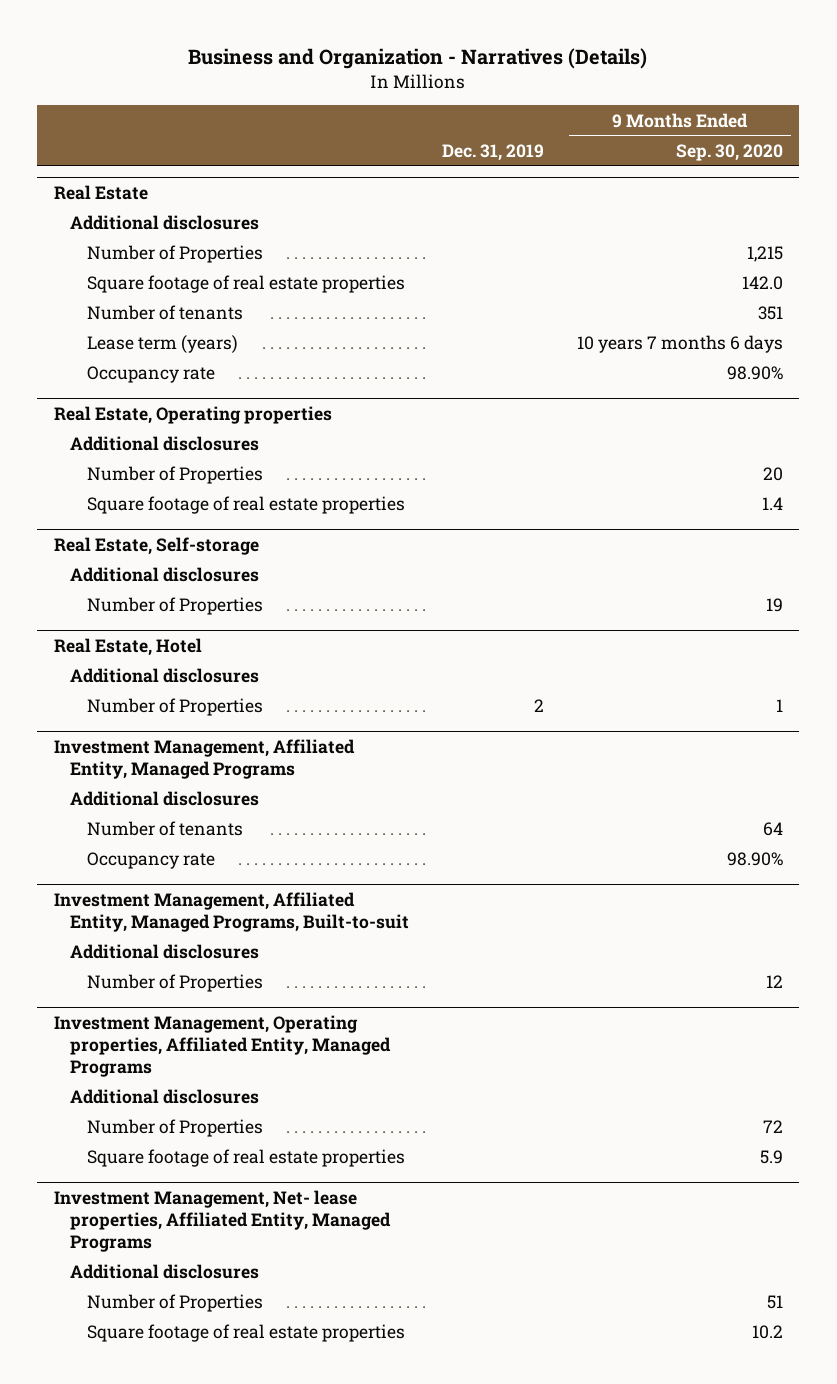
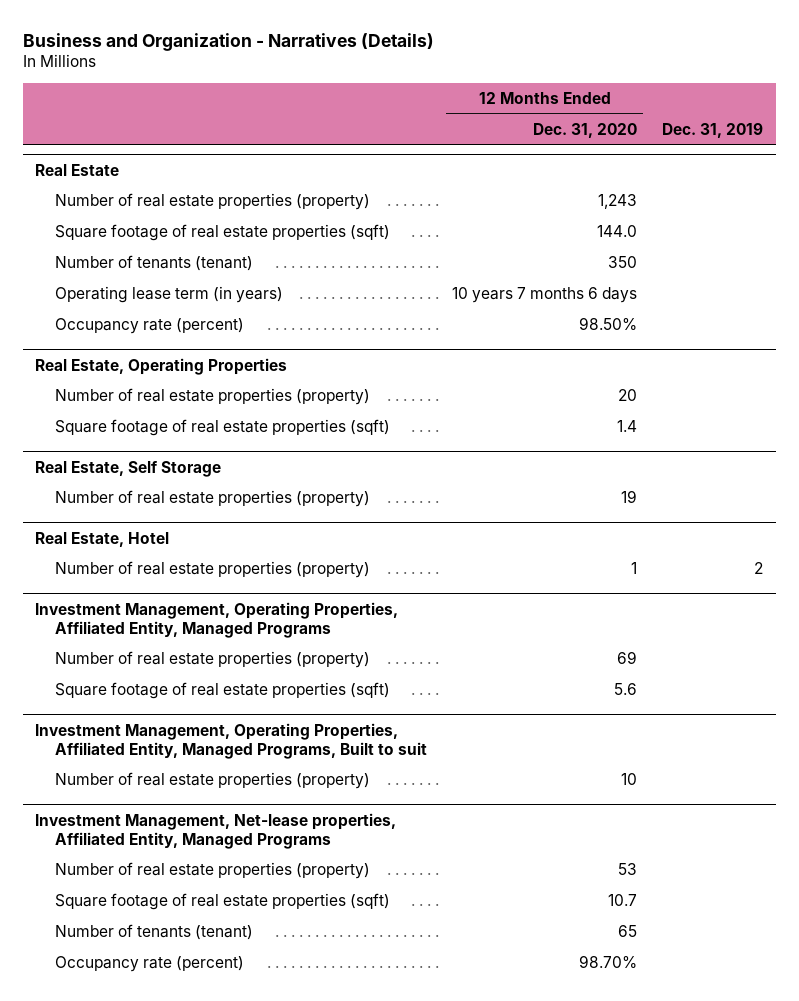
- | Dec. 31, 2019 | 9 Months Ended Sep. 30, 2020
+ | 12 Months Ended Dec. 31, 2020 | Dec. 31, 2019
@ Real Estate
- Additional disclosures
- Number of Properties | | 1,215
- Square footage of real estate properties | | 142.0
- Number of tenants | | 351
- Lease term (years) | | 10 years 7 months 6 days
- Occupancy rate | | 98.90%
- Real Estate, Operating properties
- Additional disclosures
- Number of Properties | | 20
- Square footage of real estate properties | | 1.4
- Real Estate, Self-storage
- Additional disclosures
- Number of Properties | | 19
@ Real Estate
+ Number of real estate properties (property) | 1,243 |
+ Square footage of real estate properties (sqft) | 144.0 |
+ Number of tenants (tenant) | 350 |
+ Operating lease term (in years) | 10 years 7 months 6 days |
+ Occupancy rate (percent) | 98.50% |
+ Real Estate, Operating Properties
+ Number of real estate properties (property) | 20 |
+ Square footage of real estate properties (sqft) | 1.4 |
+ Real Estate, Self Storage
+ Number of real estate properties (property) | 19 |
@ Real Estate, Hotel
- Additional disclosures
- Number of Properties | 2 | 1
- Investment Management, Affiliated Entity, Managed Programs
- Additional disclosures
- Number of tenants | | 64
- Occupancy rate | | 98.90%
- Investment Management, Affiliated Entity, Managed Programs, Built-to-suit
- Additional disclosures
- Number of Properties | | 12
- Investment Management, Operating properties, Affiliated Entity, Managed Programs
- Additional disclosures
- Number of Properties | | 72
- Square footage of real estate properties | | 5.9
- Investment Management, Net- lease properties, Affiliated Entity, Managed Programs
- Additional disclosures
- Number of Properties | | 51
- Square footage of real estate properties | | 10.2
@ Real Estate, Hotel
+ Number of real estate properties (property) | 1 | 2
+ Investment Management, Operating Properties, Affiliated Entity, Managed Programs
+ Number of real estate properties (property) | 69 |
+ Square footage of real estate properties (sqft) | 5.6 |
+ Investment Management, Operating Properties, Affiliated Entity, Managed Programs, Built to suit
+ Number of real estate properties (property) | 10 |
+ Investment Management, Net-lease properties, Affiliated Entity, Managed Programs
+ Number of real estate properties (property) | 53 |
+ Square footage of real estate properties (sqft) | 10.7 |
+ Number of tenants (tenant) | 65 |
+ Occupancy rate (percent) | 98.70% |

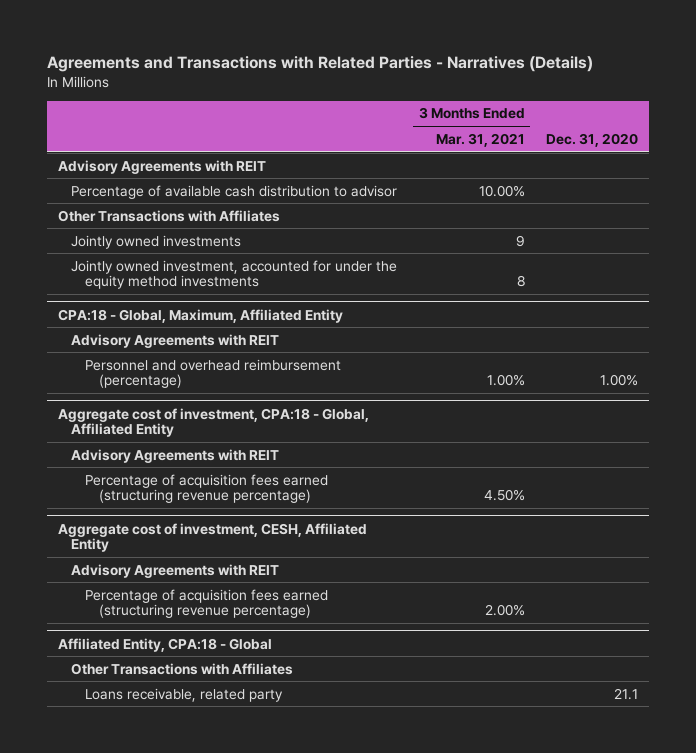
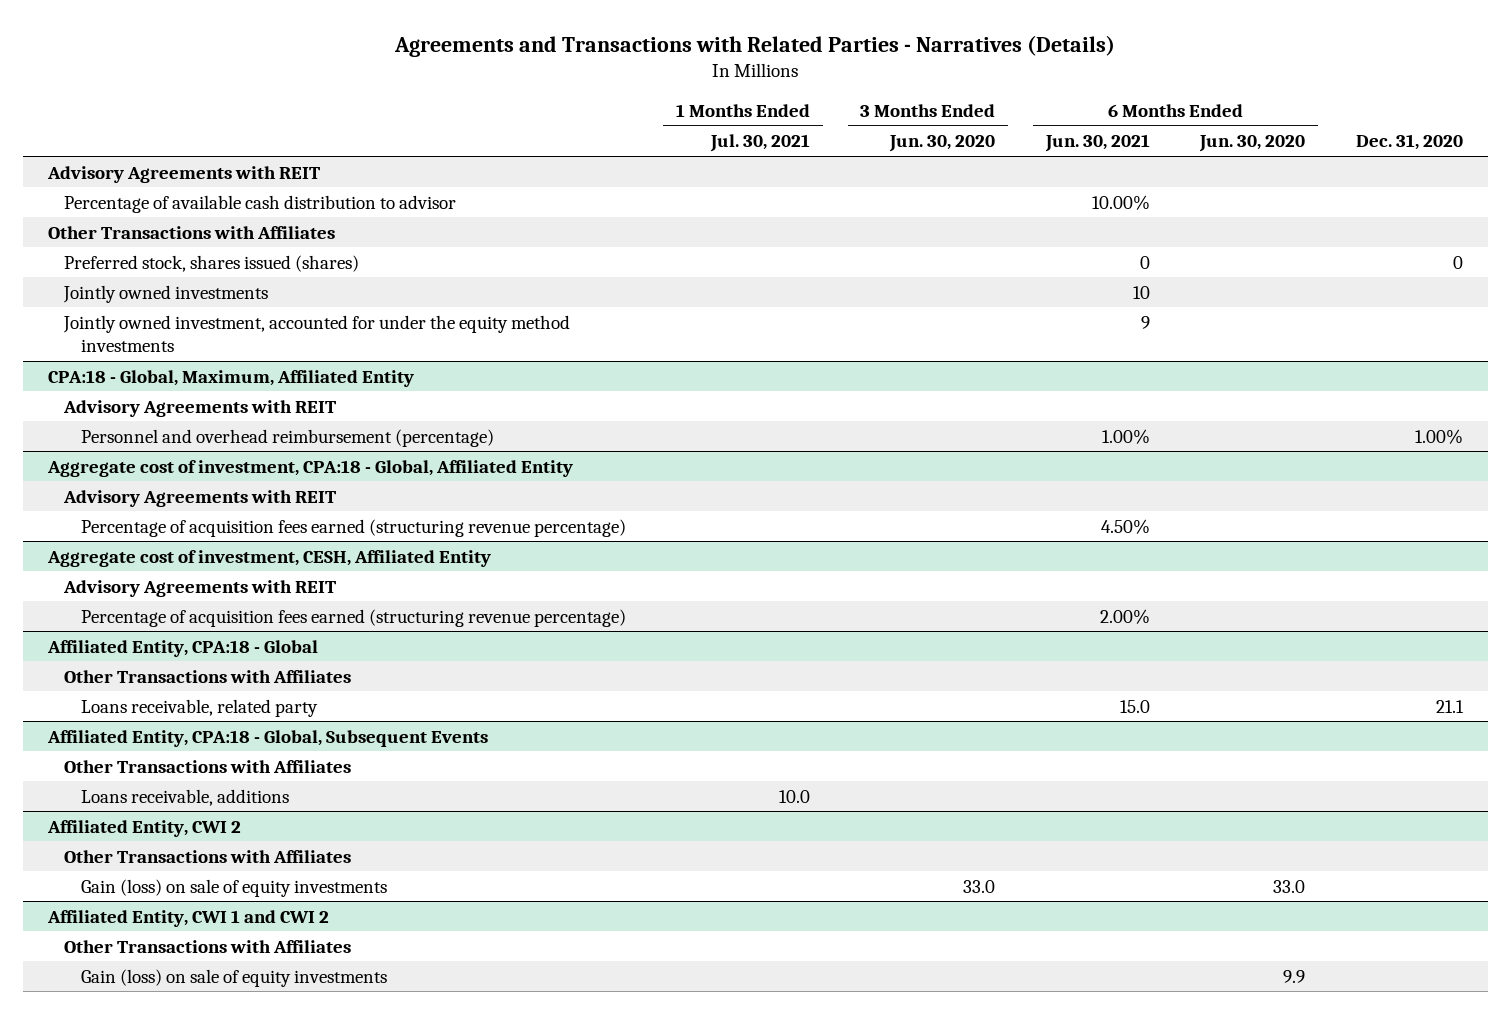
- | 3 Months Ended Mar. 31, 2021 | Dec. 31, 2020
+ | 1 Months Ended Jul. 30, 2021 | 3 Months Ended Jun. 30, 2020 | 6 Months Ended Jun. 30, 2021 | 6 Months Ended Jun. 30, 2020 | Dec. 31, 2020
+ Preferred stock, shares issued (shares) | | | 0 | | 0
+ Affiliated Entity, CPA:18 - Global, Subsequent Events
+ Other Transactions with Affiliates
+ Loans receivable, additions | 10.0 | | | |
+ Affiliated Entity, CWI 2
+ Other Transactions with Affiliates
+ Gain (loss) on sale of equity investments | | 33.0 | | 33.0 |
+ Affiliated Entity, CWI 1 and CWI 2
+ Other Transactions with Affiliates
+ Gain (loss) on sale of equity investments | | | | 9.9 |

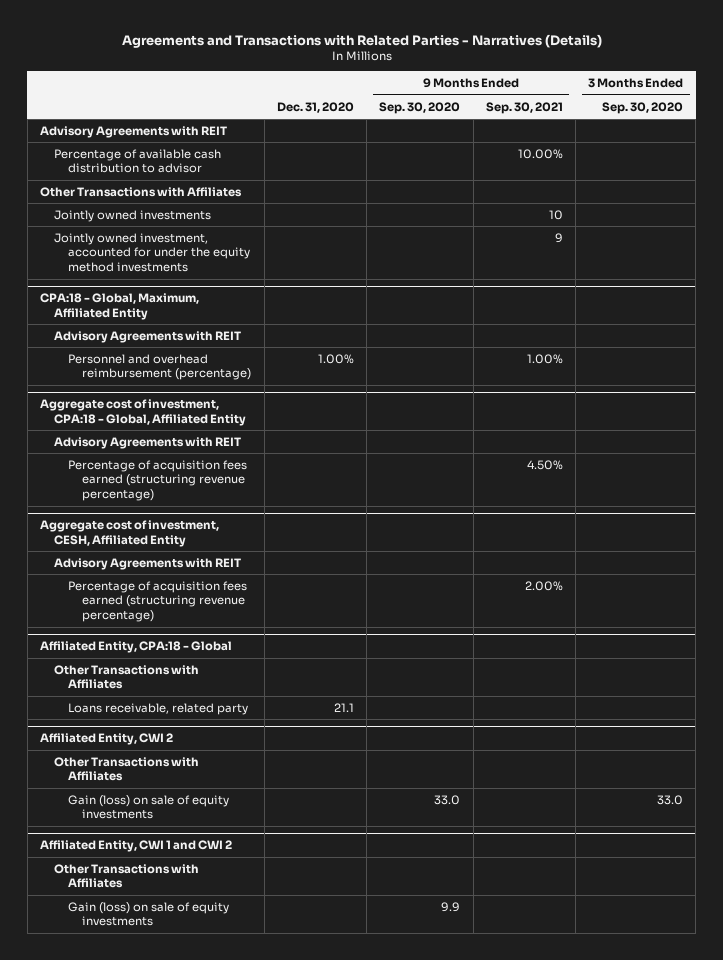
- | 1 Months Ended Jul. 30, 2021 | 3 Months Ended Jun. 30, 2020 | 6 Months Ended Jun. 30, 2021 | 6 Months Ended Jun. 30, 2020 | Dec. 31, 2020
+ | Dec. 31, 2020 | 9 Months Ended Sep. 30, 2020 | 9 Months Ended Sep. 30, 2021 | 3 Months Ended Sep. 30, 2020
- Preferred stock, shares issued (shares) | | | 0 | | 0
- Affiliated Entity, CPA:18 - Global, Subsequent Events
- Other Transactions with Affiliates
- Loans receivable, additions | 10.0 | | | |

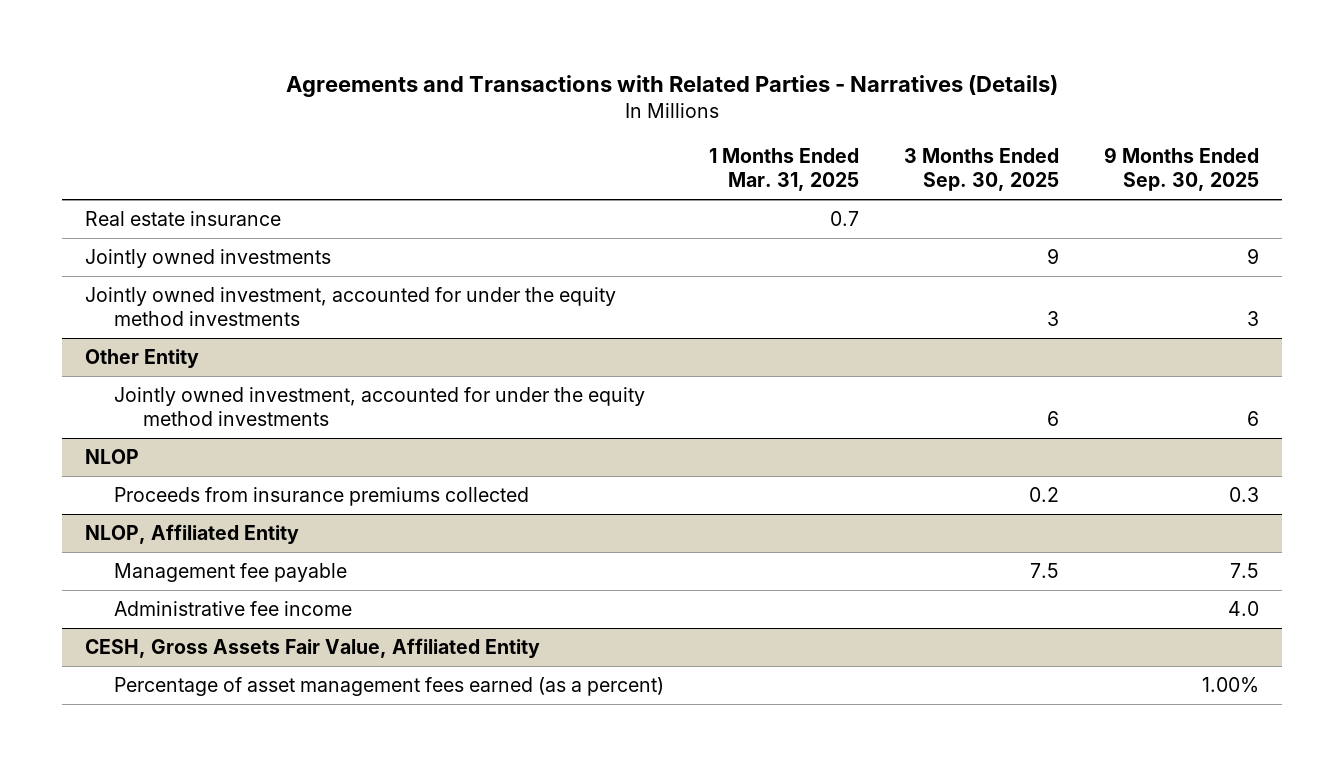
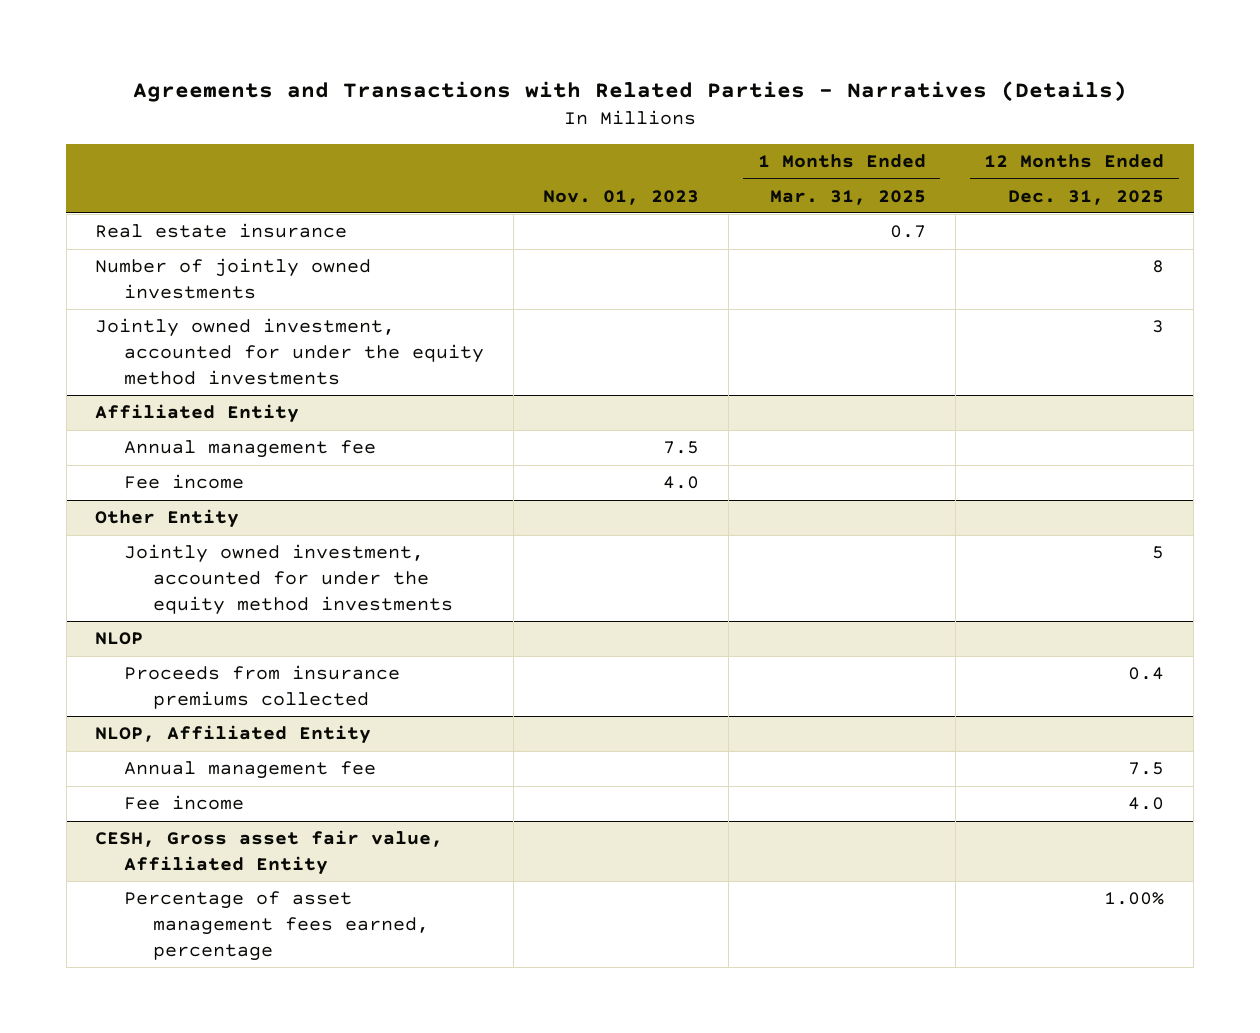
- | 1 Months Ended Mar. 31, 2025 | 3 Months Ended Sep. 30, 2025 | 9 Months Ended Sep. 30, 2025
+ | Nov. 01, 2023 | 1 Months Ended Mar. 31, 2025 | 12 Months Ended Dec. 31, 2025
- Jointly owned investments | | 9 | 9
+ Number of jointly owned investments | | | 8
+ Affiliated Entity
+ Annual management fee | 7.5 | |
+ Fee income | 4.0 | |
@ NLOP, Affiliated Entity
- Management fee payable | | 7.5 | 7.5
- Administrative fee income | | | 4.0
- CESH, Gross Assets Fair Value, Affiliated Entity
- Percentage of asset management fees earned (as a percent) | | | 1.00%
@ NLOP, Affiliated Entity
+ Annual management fee | | | 7.5
+ Fee income | | | 4.0
+ CESH, Gross asset fair value, Affiliated Entity
+ Percentage of asset management fees earned, percentage | | | 1.00%

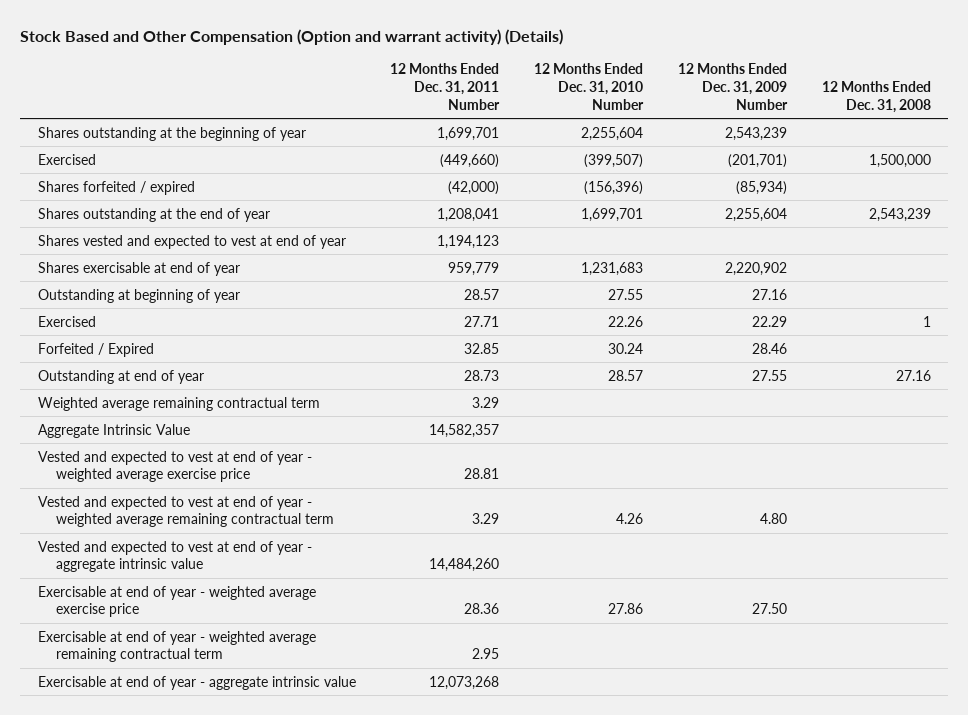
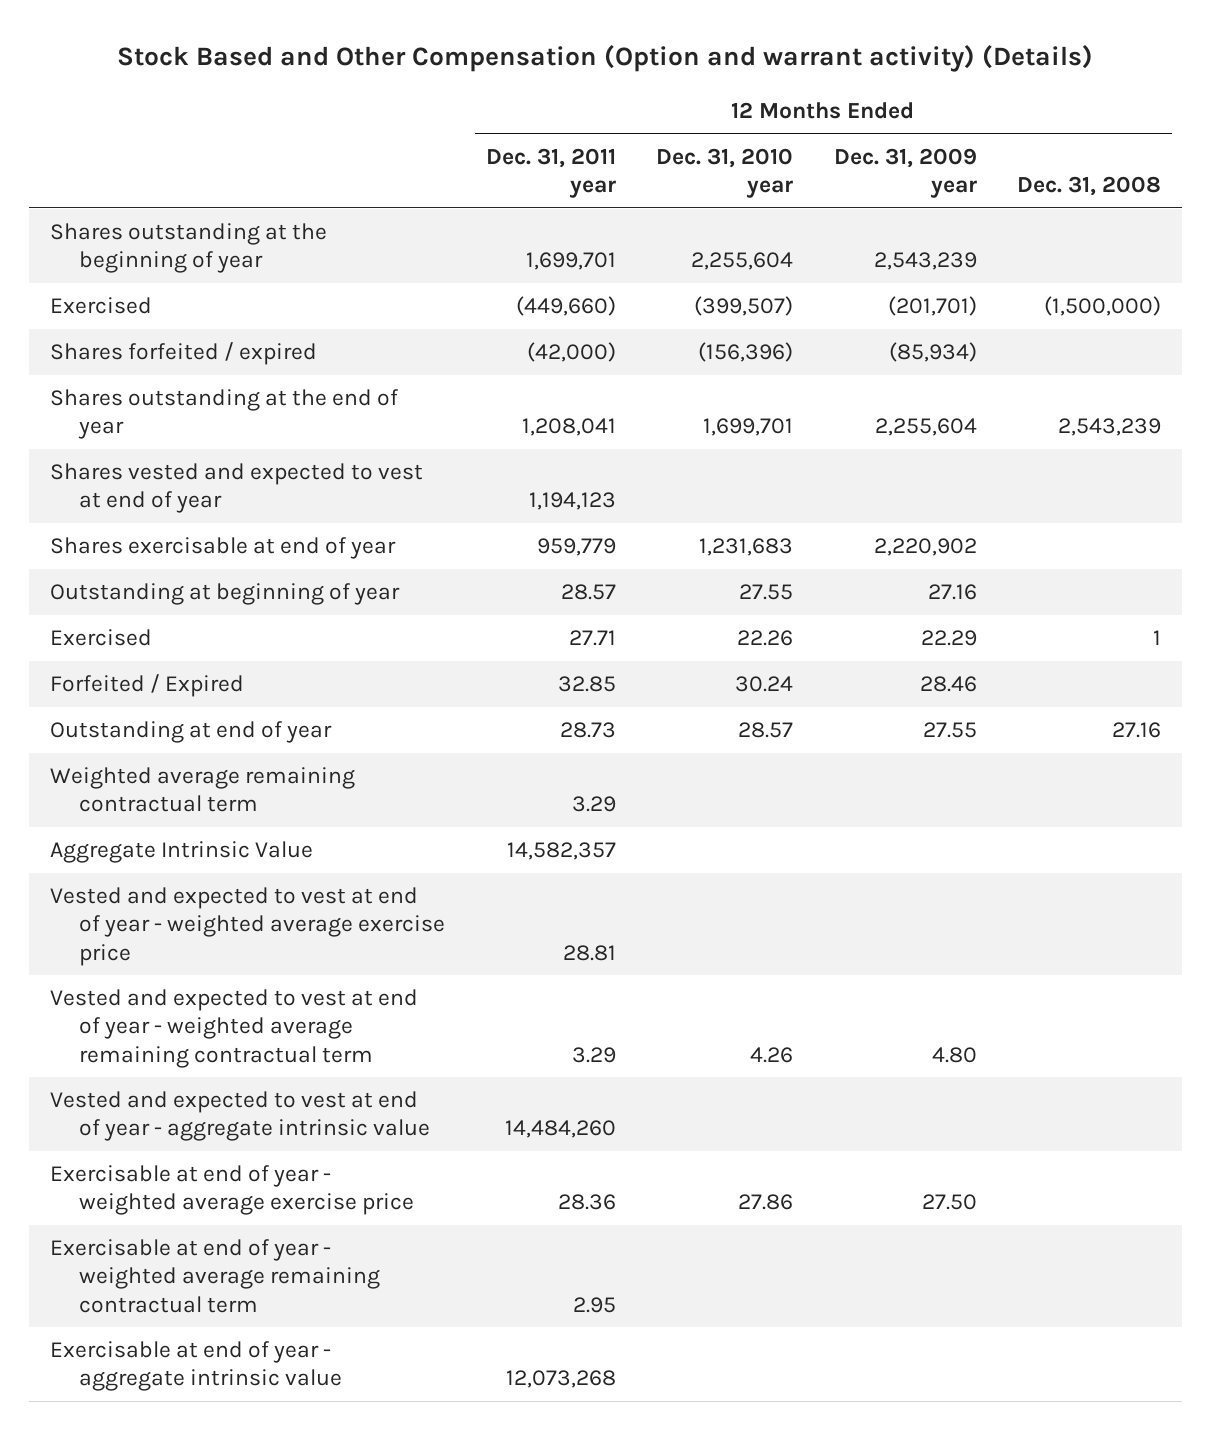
- | 12 Months Ended Dec. 31, 2011 Number | 12 Months Ended Dec. 31, 2010 Number | 12 Months Ended Dec. 31, 2009 Number | 12 Months Ended Dec. 31, 2008
+ | 12 Months Ended Dec. 31, 2011 year | 12 Months Ended Dec. 31, 2010 year | 12 Months Ended Dec. 31, 2009 year | 12 Months Ended Dec. 31, 2008
- Exercised | (449,660) | (399,507) | (201,701) | 1,500,000
+ Exercised | (449,660) | (399,507) | (201,701) | (1,500,000)

